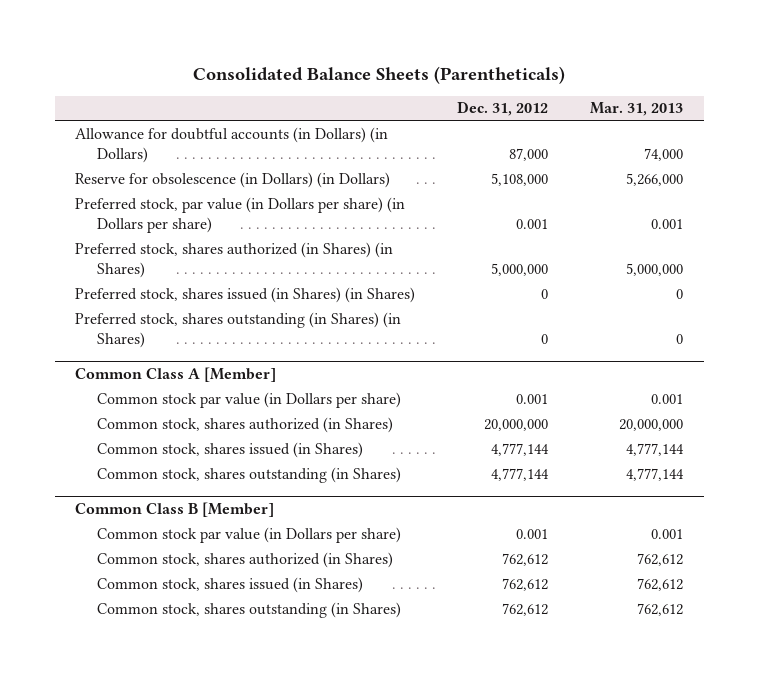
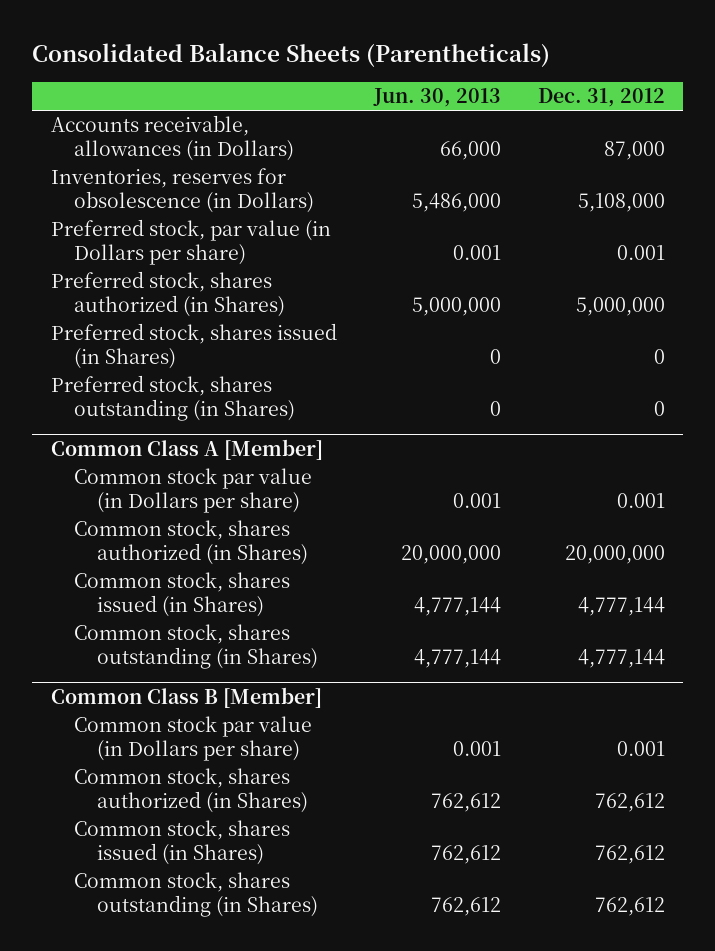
- | Dec. 31, 2012 | Mar. 31, 2013
+ | Jun. 30, 2013 | Dec. 31, 2012
- Allowance for doubtful accounts (in Dollars) (in Dollars) | 87,000 | 74,000
- Reserve for obsolescence (in Dollars) (in Dollars) | 5,108,000 | 5,266,000
- Preferred stock, par value (in Dollars per share) (in Dollars per share) | 0.001 | 0.001
- Preferred stock, shares authorized (in Shares) (in Shares) | 5,000,000 | 5,000,000
- Preferred stock, shares issued (in Shares) (in Shares) | 0 | 0
- Preferred stock, shares outstanding (in Shares) (in Shares) | 0 | 0
+ Accounts receivable, allowances (in Dollars) | 66,000 | 87,000
+ Inventories, reserves for obsolescence (in Dollars) | 5,486,000 | 5,108,000
+ Preferred stock, par value (in Dollars per share) | 0.001 | 0.001
+ Preferred stock, shares authorized (in Shares) | 5,000,000 | 5,000,000
+ Preferred stock, shares issued (in Shares) | 0 | 0
+ Preferred stock, shares outstanding (in Shares) | 0 | 0

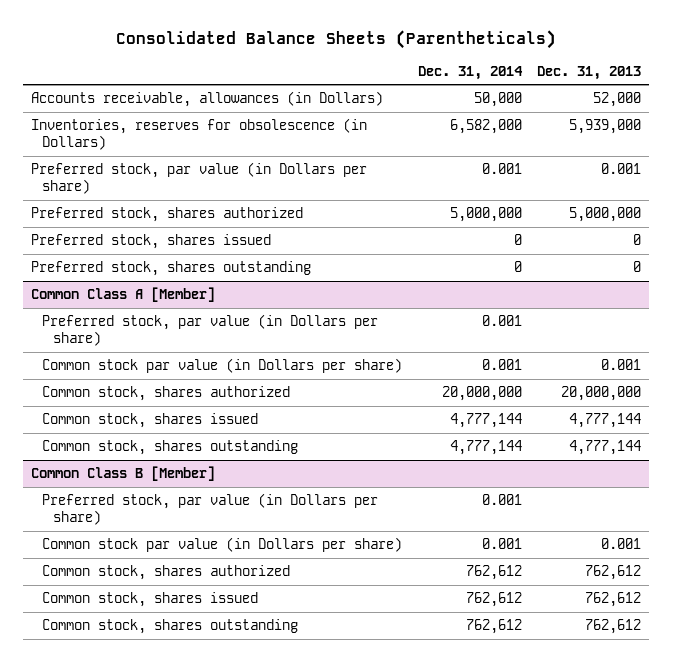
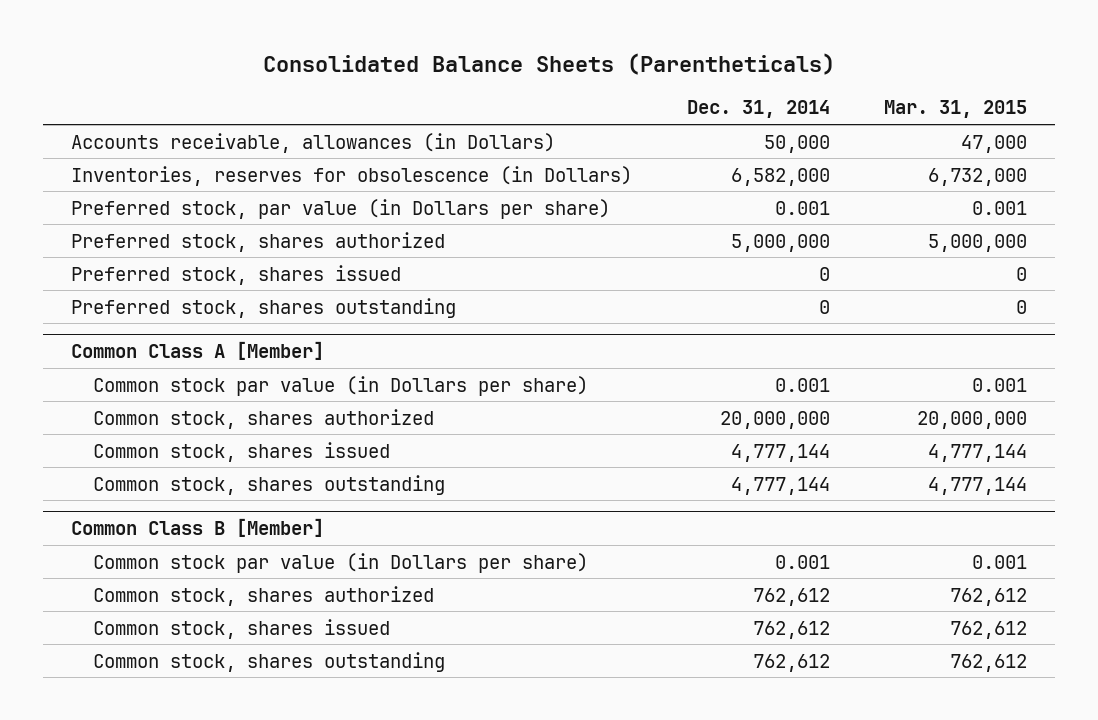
- | Dec. 31, 2014 | Dec. 31, 2013
+ | Dec. 31, 2014 | Mar. 31, 2015
@ Common Class A [Member]
- Preferred stock, par value (in Dollars per share) | 0.001 |
@ Common Class B [Member]
- Preferred stock, par value (in Dollars per share) | 0.001 |

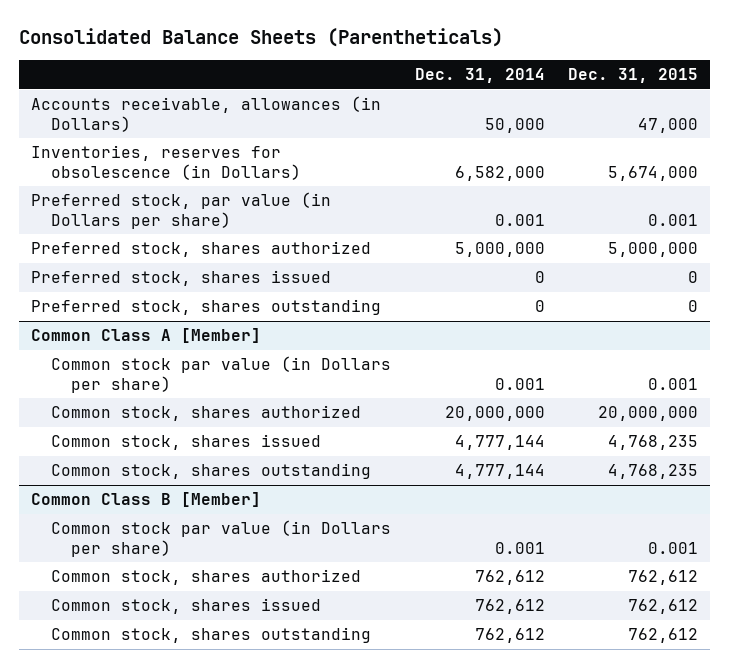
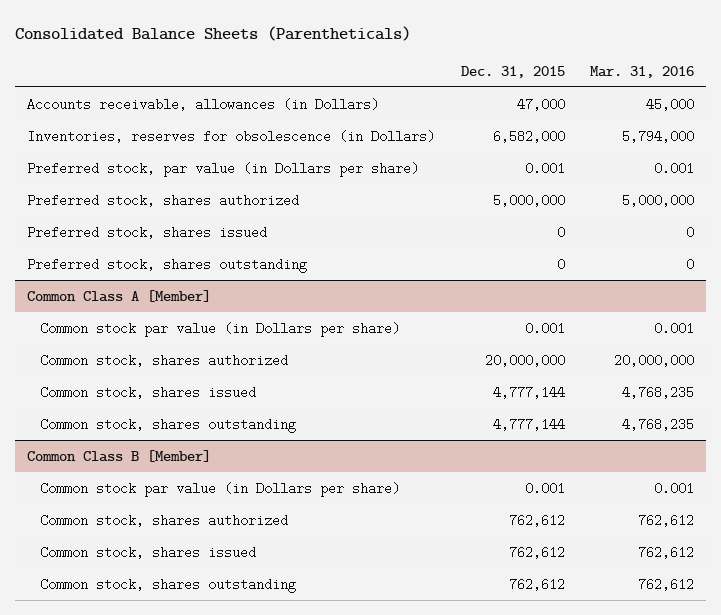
- | Dec. 31, 2014 | Dec. 31, 2015
+ | Dec. 31, 2015 | Mar. 31, 2016
- Inventories, reserves for obsolescence (in Dollars) | 6,582,000 | 5,674,000
+ Inventories, reserves for obsolescence (in Dollars) | 6,582,000 | 5,794,000
@ Common Class A [Member]
- Common stock, shares issued | 4,777,144 | 4,768,235
- Common stock, shares outstanding | 4,777,144 | 4,768,235
+ Common stock, shares issued | 4,777,144 | 4,768,235
+ Common stock, shares outstanding | 4,777,144 | 4,768,235

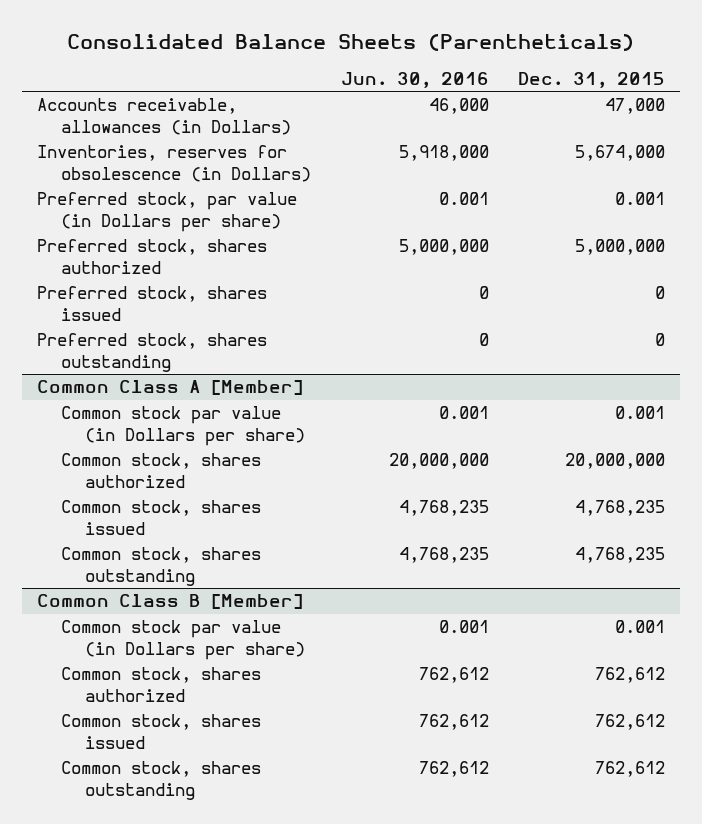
- | Dec. 31, 2015 | Mar. 31, 2016
+ | Jun. 30, 2016 | Dec. 31, 2015
- Inventories, reserves for obsolescence (in Dollars) | 6,582,000 | 5,794,000
+ Inventories, reserves for obsolescence (in Dollars) | 5,918,000 | 5,674,000
@ Common Class A [Member]
- Common stock, shares issued | 4,777,144 | 4,768,235
- Common stock, shares outstanding | 4,777,144 | 4,768,235
+ Common stock, shares issued | 4,768,235 | 4,768,235
+ Common stock, shares outstanding | 4,768,235 | 4,768,235

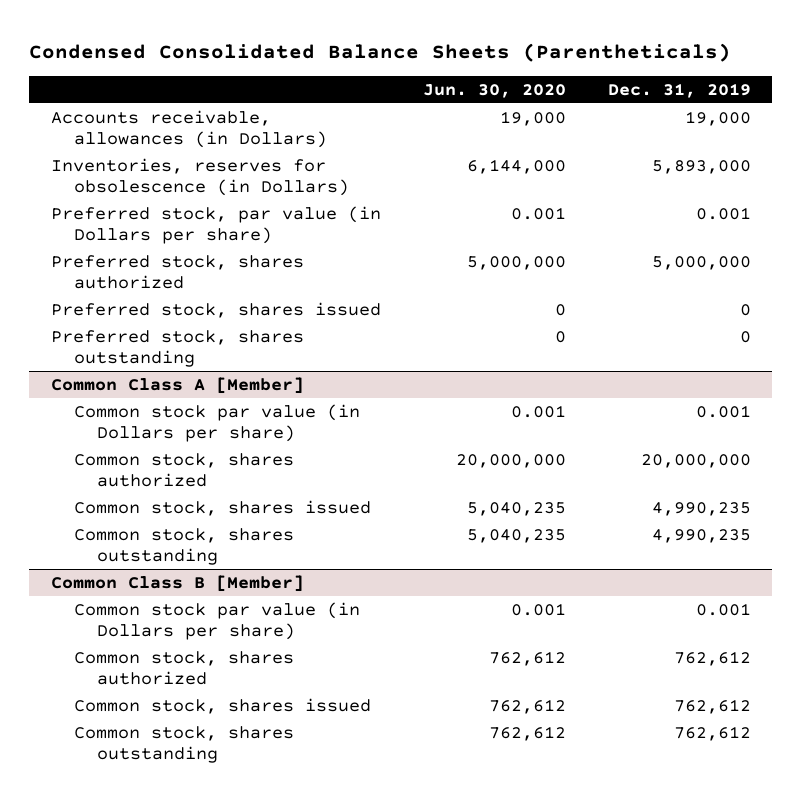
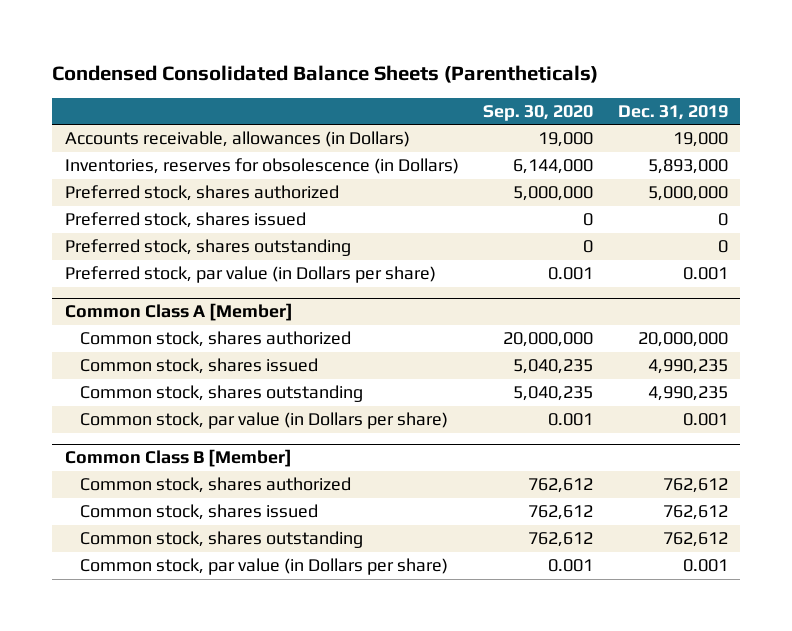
- | Jun. 30, 2020 | Dec. 31, 2019
+ | Sep. 30, 2020 | Dec. 31, 2019
moved down: Preferred stock, par value (in Dollars per share) | 0.001 | 0.001
@ Common Class A [Member]
- Common stock par value (in Dollars per share) | 0.001 | 0.001
+ Common stock, par value (in Dollars per share) | 0.001 | 0.001
@ Common Class B [Member]
- Common stock par value (in Dollars per share) | 0.001 | 0.001
+ Common stock, par value (in Dollars per share) | 0.001 | 0.001

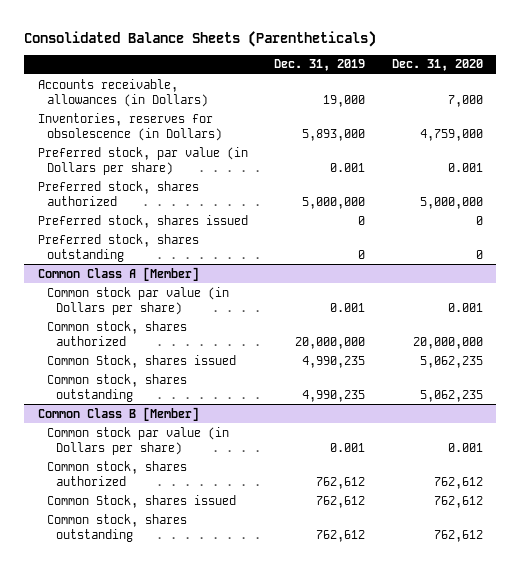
- Condensed Consolidated Balance Sheets (Parentheticals)
+ Consolidated Balance Sheets (Parentheticals)
- | Sep. 30, 2020 | Dec. 31, 2019
+ | Dec. 31, 2019 | Dec. 31, 2020
moved up: Preferred stock, par value (in Dollars per share) | 0.001 | 0.001
@ Common Class A [Member]
+ Common stock par value (in Dollars per share) | 0.001 | 0.001
- Common stock, shares issued | 5,040,235 | 4,990,235
+ Common Stock, shares issued | 4,990,235 | 5,062,235
- Common stock, par value (in Dollars per share) | 0.001 | 0.001
@ Common Class B [Member]
+ Common stock par value (in Dollars per share) | 0.001 | 0.001
- Common stock, shares issued | 762,612 | 762,612
+ Common Stock, shares issued | 762,612 | 762,612
- Common stock, par value (in Dollars per share) | 0.001 | 0.001

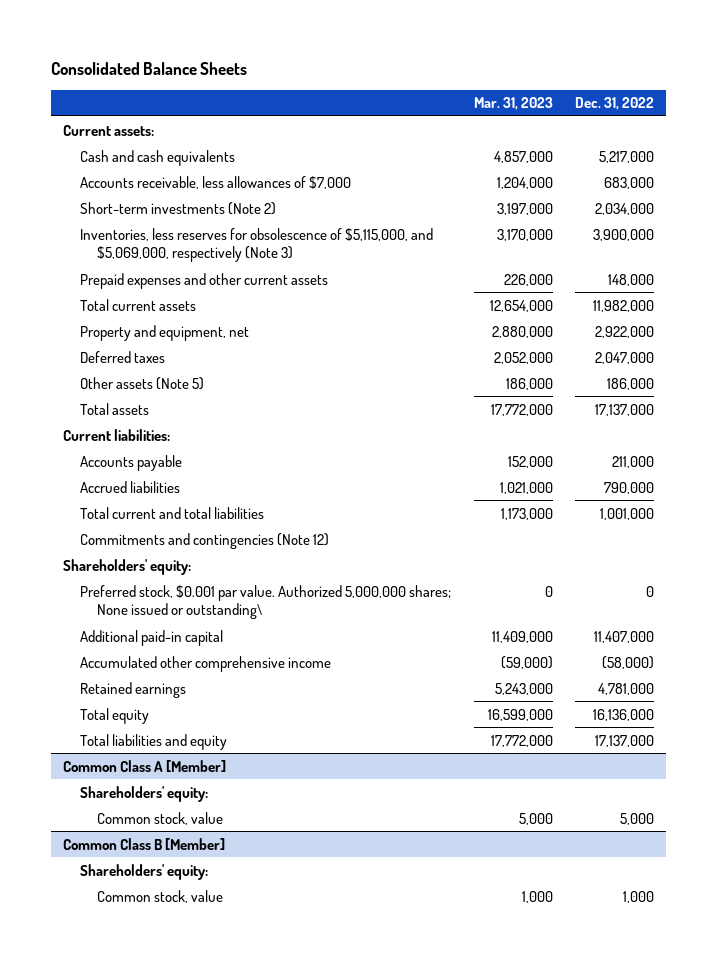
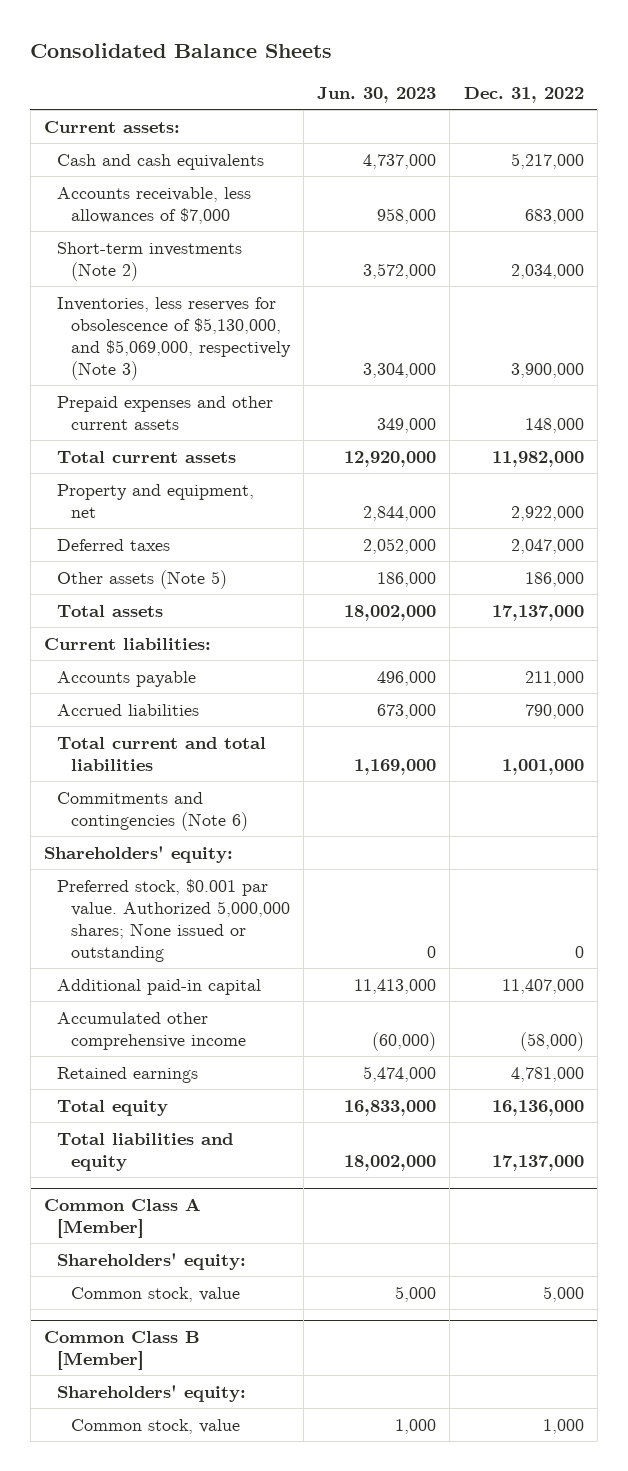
- | Mar. 31, 2023 | Dec. 31, 2022
+ | Jun. 30, 2023 | Dec. 31, 2022
- Inventories, less reserves for obsolescence of $5,115,000, and $5,069,000, respectively (Note 3) | 3,170,000 | 3,900,000
+ Inventories, less reserves for obsolescence of $5,130,000, and $5,069,000, respectively (Note 3) | 3,304,000 | 3,900,000
- Commitments and contingencies (Note 12)
+ Commitments and contingencies (Note 6)
- Preferred stock, $0.001 par value. Authorized 5,000,000 shares; None issued or outstanding\ | 0 | 0
+ Preferred stock, $0.001 par value. Authorized 5,000,000 shares; None issued or outstanding | 0 | 0

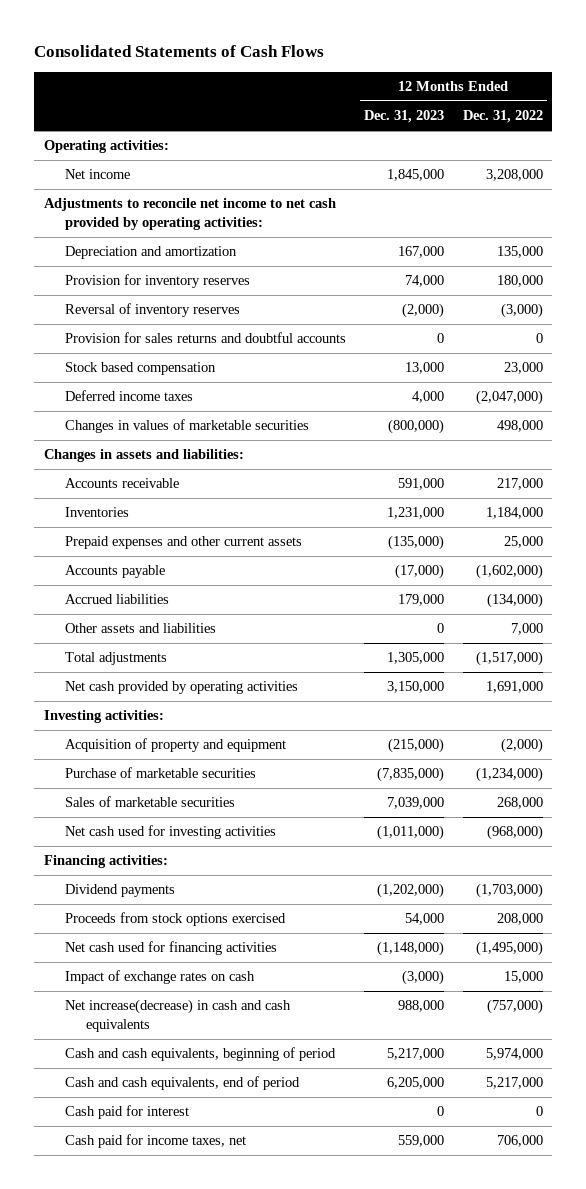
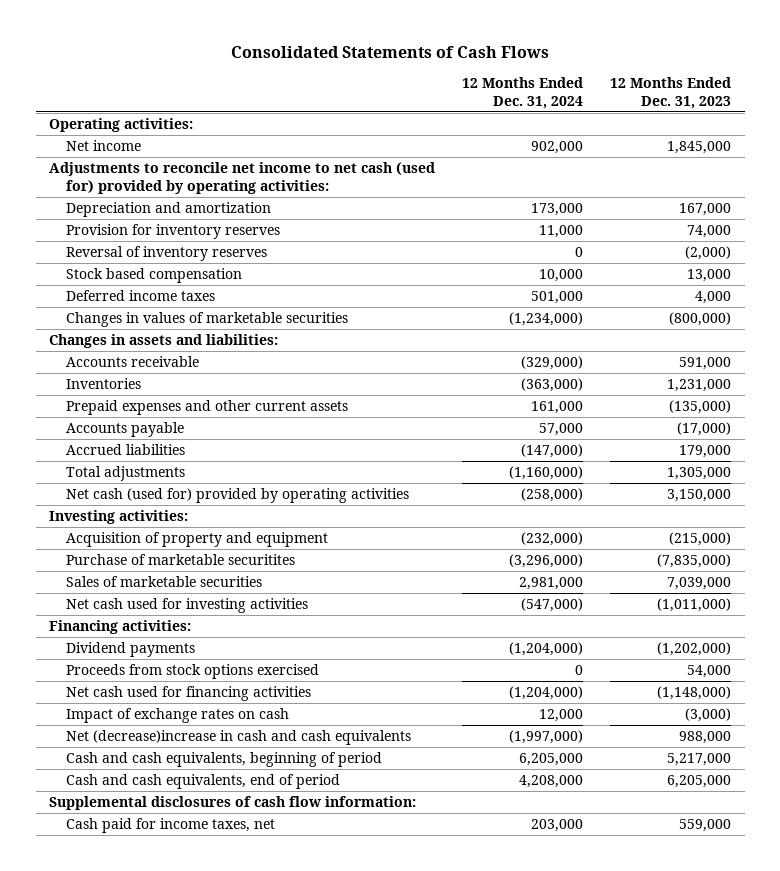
- | 12 Months Ended Dec. 31, 2023 | 12 Months Ended Dec. 31, 2022
+ | 12 Months Ended Dec. 31, 2024 | 12 Months Ended Dec. 31, 2023
- Adjustments to reconcile net income to net cash provided by operating activities:
+ Adjustments to reconcile net income to net cash (used for) provided by operating activities:
- Provision for sales returns and doubtful accounts | 0 | 0
- Other assets and liabilities | 0 | 7,000
- Net cash provided by operating activities | 3,150,000 | 1,691,000
+ Net cash (used for) provided by operating activities | (258,000) | 3,150,000
- Purchase of marketable securities | (7,835,000) | (1,234,000)
+ Purchase of marketable securitites | (3,296,000) | (7,835,000)
- Net increase(decrease) in cash and cash equivalents | 988,000 | (757,000)
+ Net (decrease)increase in cash and cash equivalents | (1,997,000) | 988,000
- Cash paid for interest | 0 | 0
+ Supplemental disclosures of cash flow information:

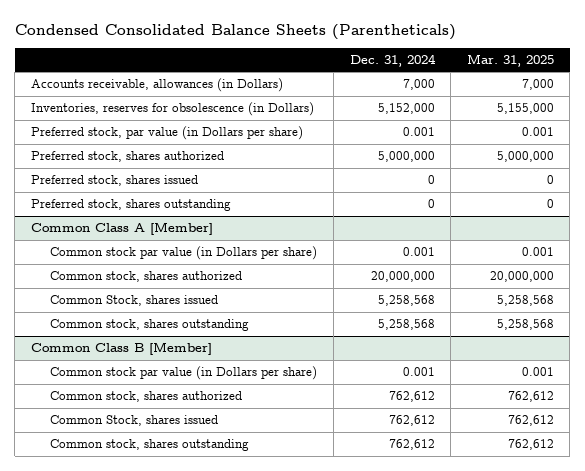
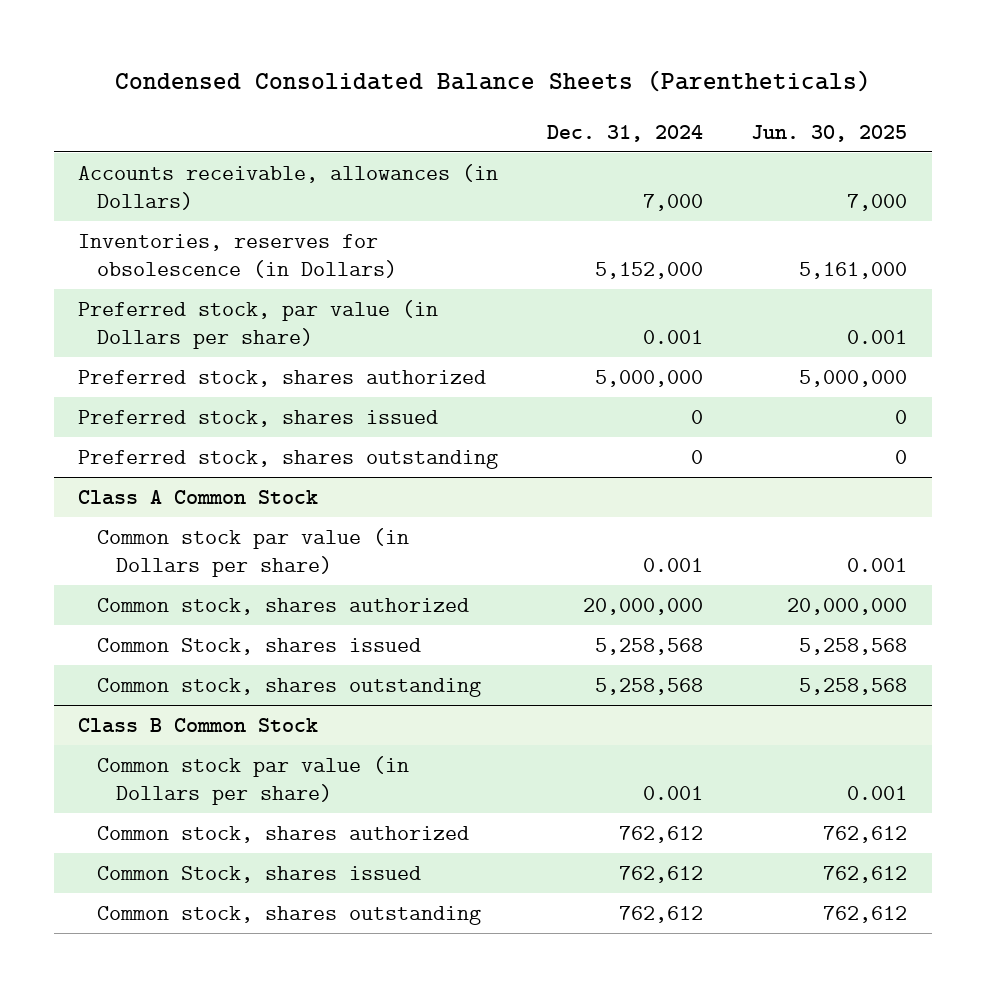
- | Dec. 31, 2024 | Mar. 31, 2025
+ | Dec. 31, 2024 | Jun. 30, 2025
- Common Class A [Member]
+ Class A Common Stock
- Common Class B [Member]
+ Class B Common Stock

